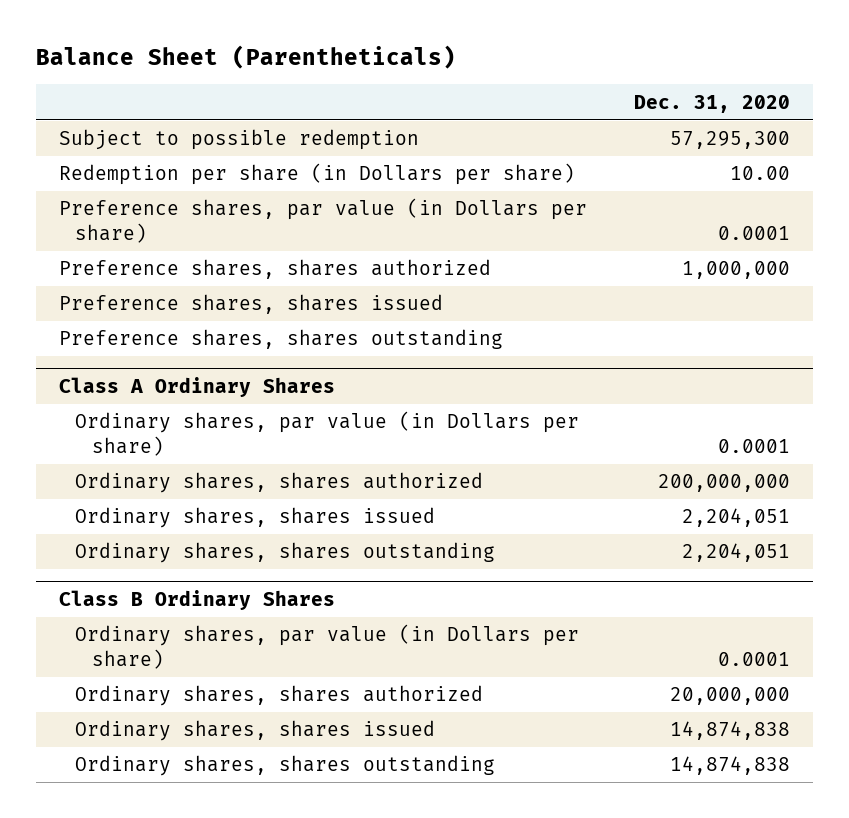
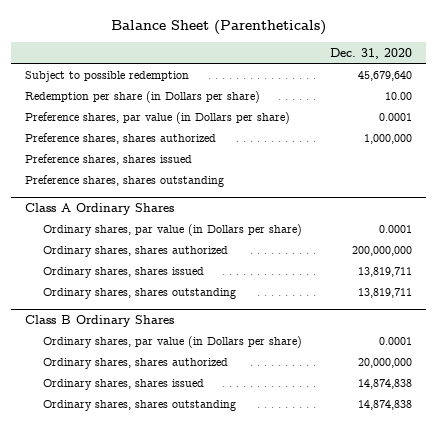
- Subject to possible redemption | 57,295,300
+ Subject to possible redemption | 45,679,640
@ Class A Ordinary Shares
- Ordinary shares, shares issued | 2,204,051
- Ordinary shares, shares outstanding | 2,204,051
+ Ordinary shares, shares issued | 13,819,711
+ Ordinary shares, shares outstanding | 13,819,711

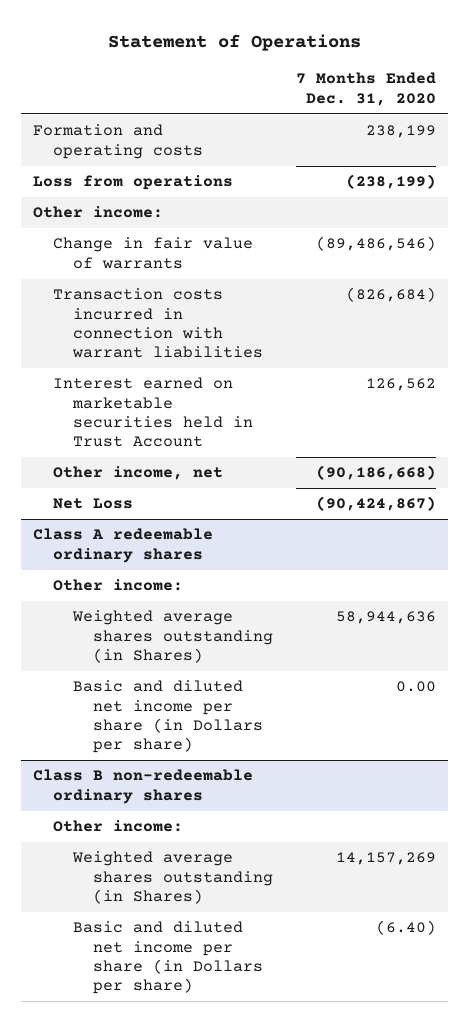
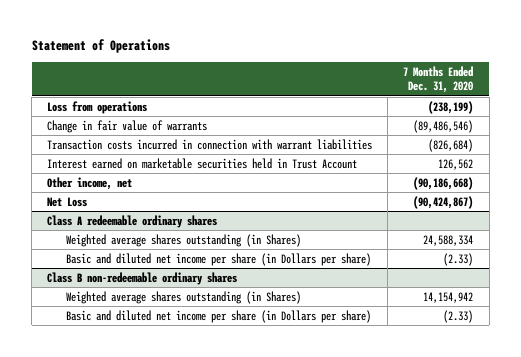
- Formation and operating costs | 238,199
- Other income:
@ Class A redeemable ordinary shares
- Other income:
- Weighted average shares outstanding (in Shares) | 58,944,636
- Basic and diluted net income per share (in Dollars per share) | 0.00
+ Weighted average shares outstanding (in Shares) | 24,588,334
+ Basic and diluted net income per share (in Dollars per share) | (2.33)
@ Class B non-redeemable ordinary shares
- Other income:
- Weighted average shares outstanding (in Shares) | 14,157,269
- Basic and diluted net income per share (in Dollars per share) | (6.40)
+ Weighted average shares outstanding (in Shares) | 14,154,942
+ Basic and diluted net income per share (in Dollars per share) | (2.33)

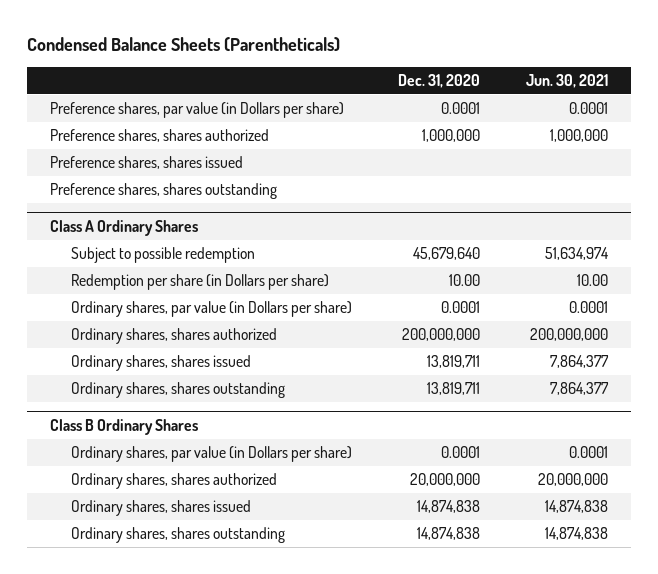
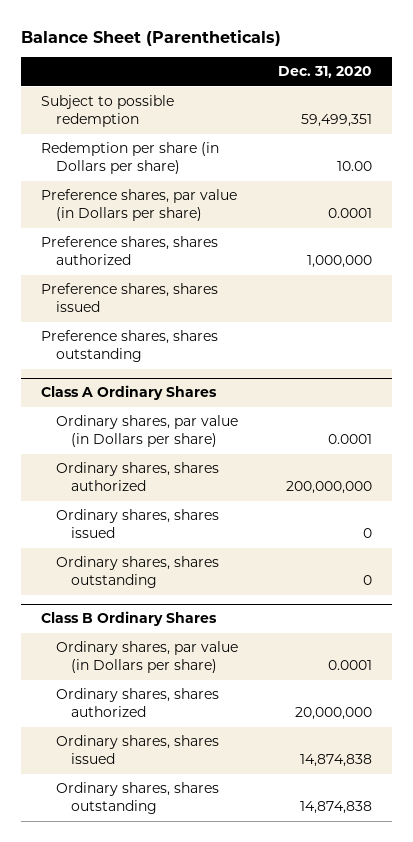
- Condensed Balance Sheets (Parentheticals)
+ Balance Sheet (Parentheticals)
- | Dec. 31, 2020 | Jun. 30, 2021
+ | Dec. 31, 2020
+ Subject to possible redemption | 59,499,351
+ Redemption per share (in Dollars per share) | 10.00
@ Class A Ordinary Shares
- Subject to possible redemption | 45,679,640 | 51,634,974
- Redemption per share (in Dollars per share) | 10.00 | 10.00
- Ordinary shares, shares issued | 13,819,711 | 7,864,377
- Ordinary shares, shares outstanding | 13,819,711 | 7,864,377
+ Ordinary shares, shares issued | 0
+ Ordinary shares, shares outstanding | 0

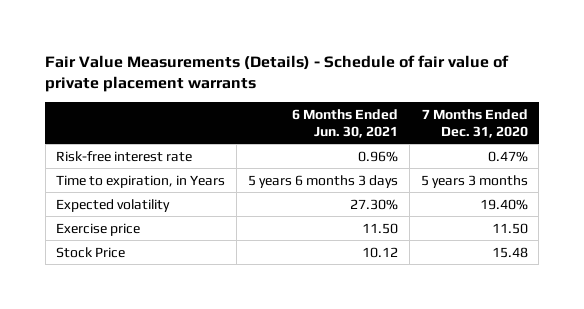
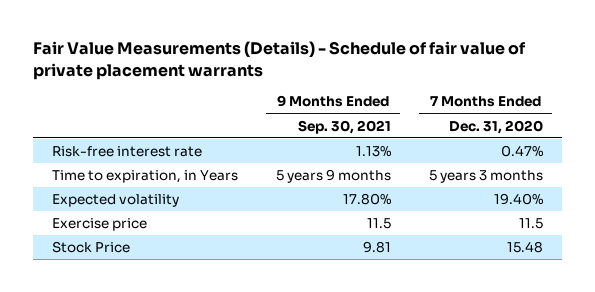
- | 6 Months Ended Jun. 30, 2021 | 7 Months Ended Dec. 31, 2020
+ | 9 Months Ended Sep. 30, 2021 | 7 Months Ended Dec. 31, 2020
- Exercise price | 11.50 | 11.50
+ Exercise price | 11.5 | 11.5

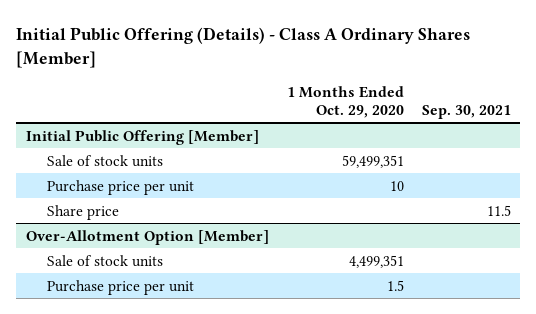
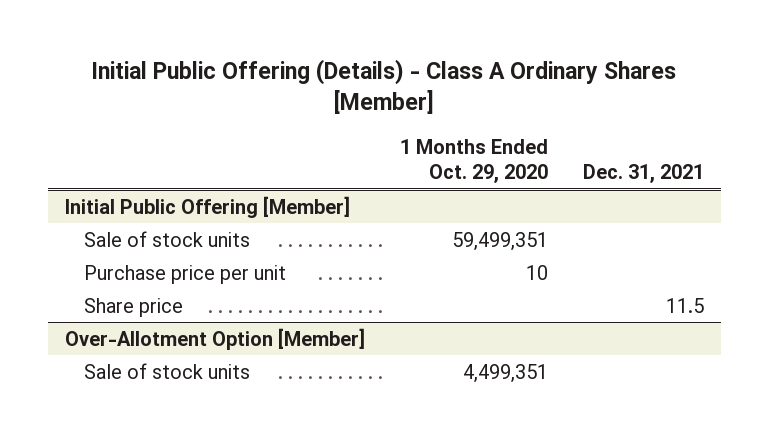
- | 1 Months Ended Oct. 29, 2020 | Sep. 30, 2021
+ | 1 Months Ended Oct. 29, 2020 | Dec. 31, 2021
@ Over-Allotment Option [Member]
- Purchase price per unit | 1.5 |

